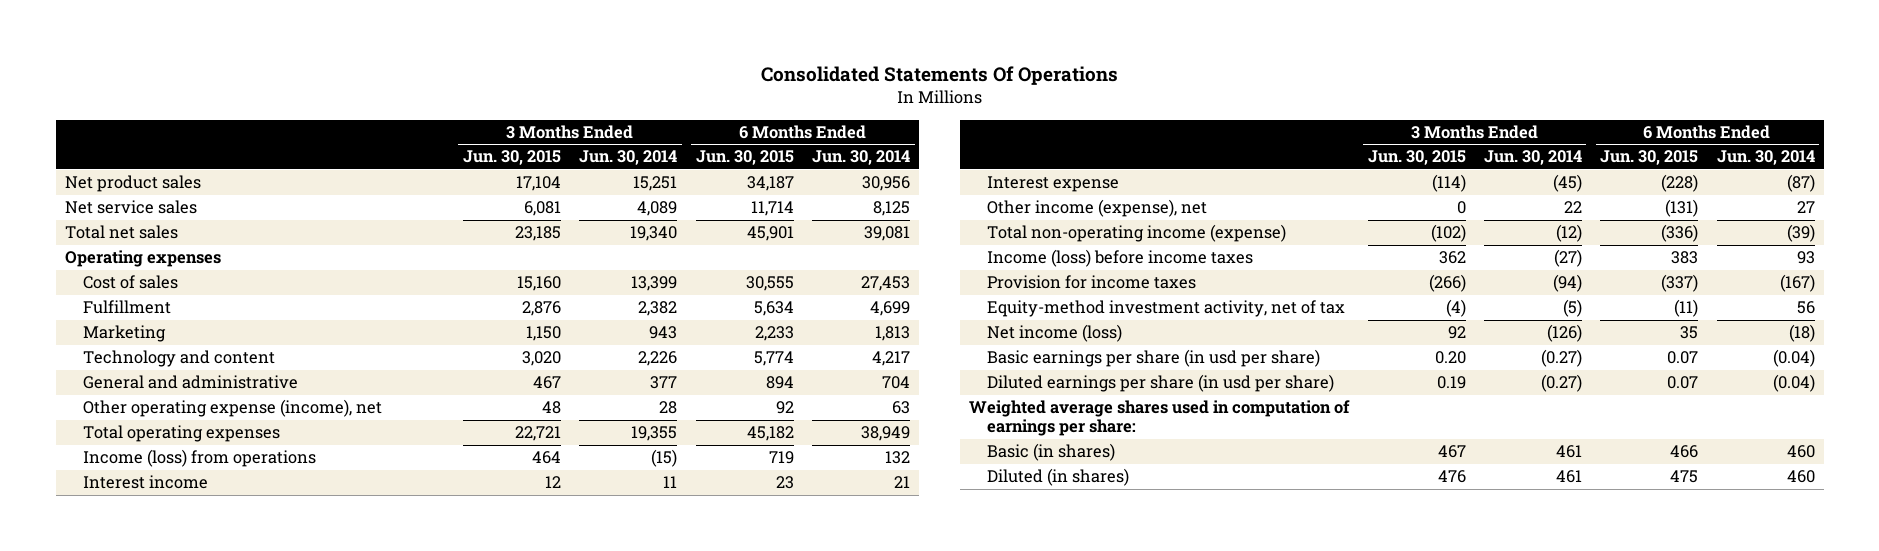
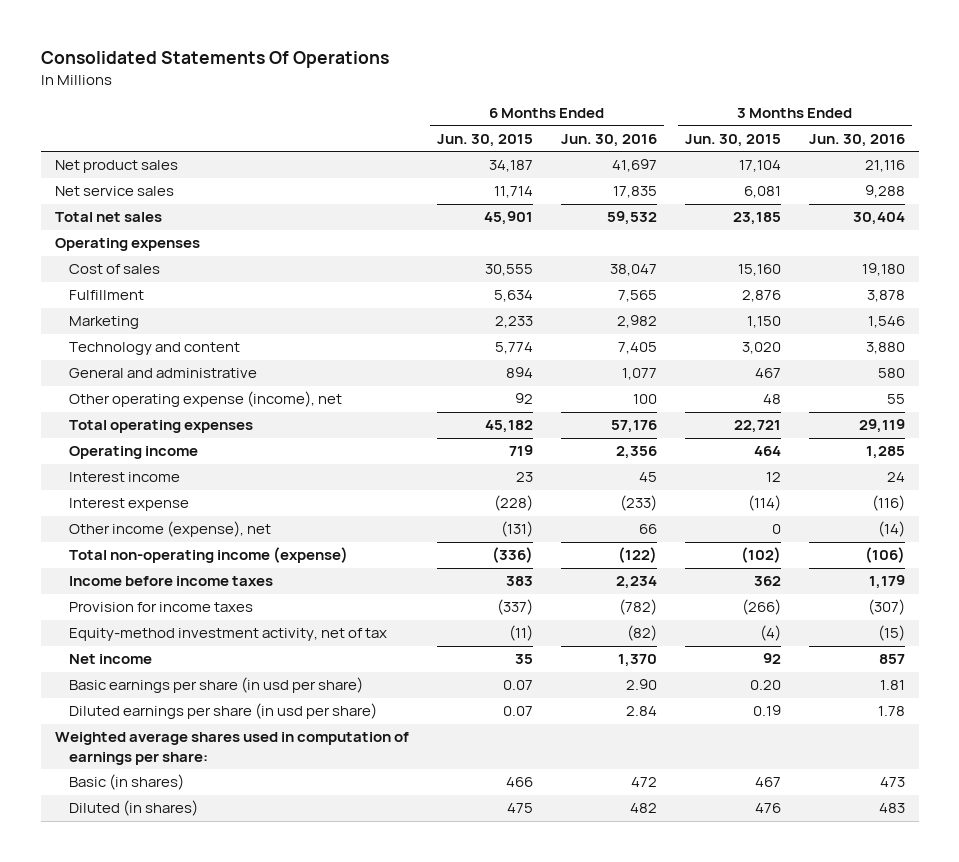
- | 3 Months Ended Jun. 30, 2015 | 3 Months Ended Jun. 30, 2014 | 6 Months Ended Jun. 30, 2015 | 6 Months Ended Jun. 30, 2014
+ | 6 Months Ended Jun. 30, 2015 | 6 Months Ended Jun. 30, 2016 | 3 Months Ended Jun. 30, 2015 | 3 Months Ended Jun. 30, 2016
- Income (loss) from operations | 464 | (15) | 719 | 132
+ Operating income | 719 | 2,356 | 464 | 1,285
- Income (loss) before income taxes | 362 | (27) | 383 | 93
+ Income before income taxes | 383 | 2,234 | 362 | 1,179
- Net income (loss) | 92 | (126) | 35 | (18)
+ Net income | 35 | 1,370 | 92 | 857

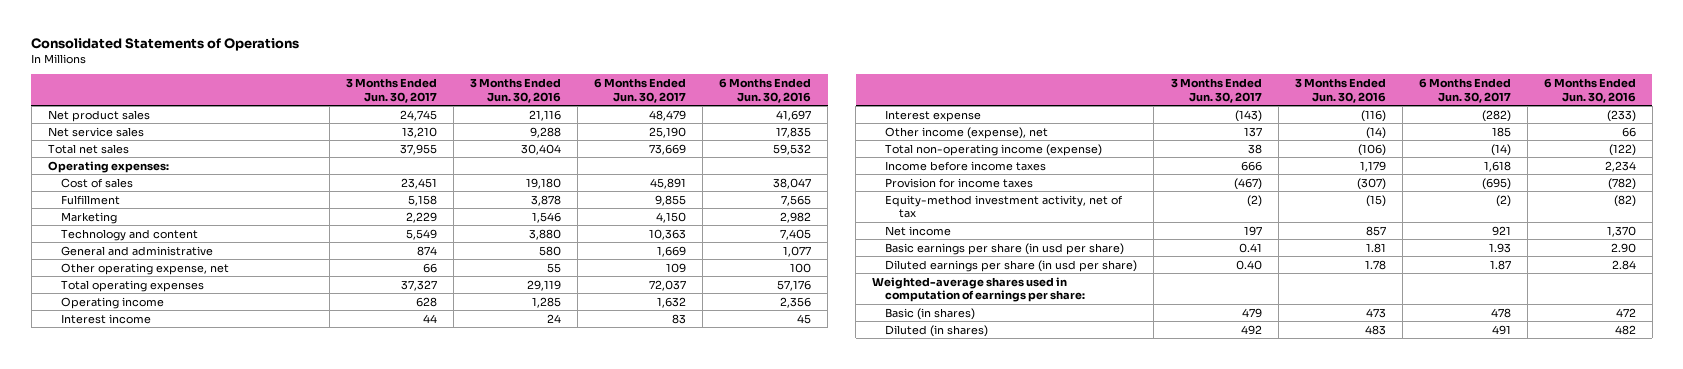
- Consolidated Statements Of Operations
+ Consolidated Statements of Operations
- | 6 Months Ended Jun. 30, 2015 | 6 Months Ended Jun. 30, 2016 | 3 Months Ended Jun. 30, 2015 | 3 Months Ended Jun. 30, 2016
+ | 3 Months Ended Jun. 30, 2017 | 3 Months Ended Jun. 30, 2016 | 6 Months Ended Jun. 30, 2017 | 6 Months Ended Jun. 30, 2016
- Operating expenses
+ Operating expenses:
- Other operating expense (income), net | 92 | 100 | 48 | 55
+ Other operating expense, net | 66 | 55 | 109 | 100
- Weighted average shares used in computation of earnings per share:
+ Weighted-average shares used in computation of earnings per share:

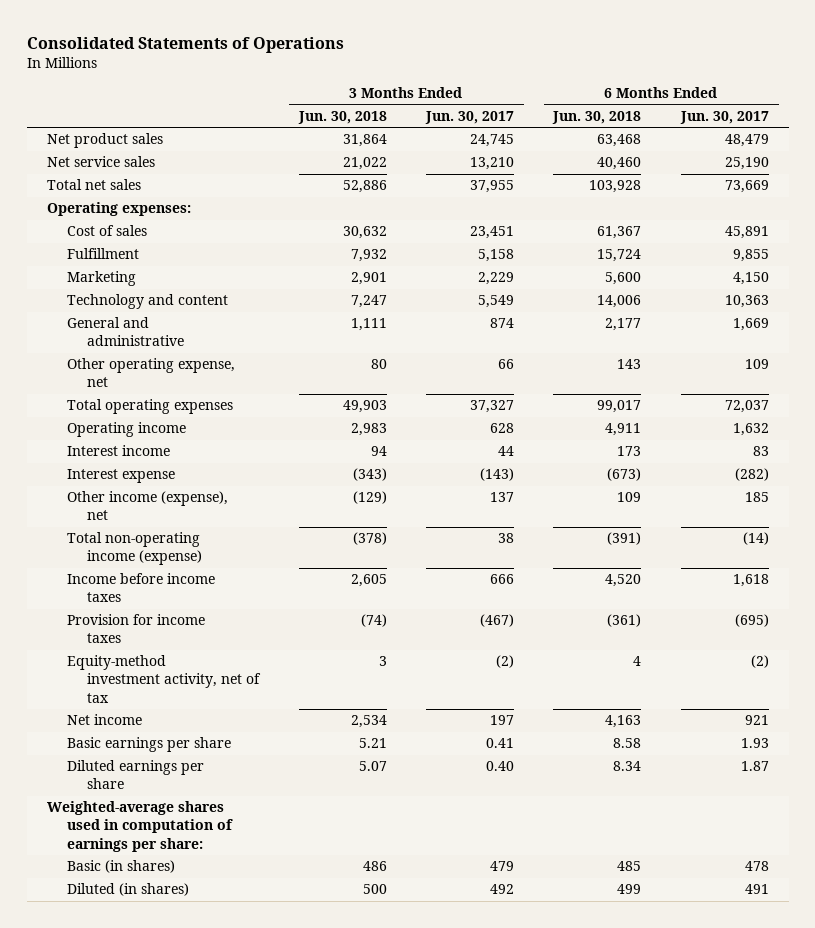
- | 3 Months Ended Jun. 30, 2017 | 3 Months Ended Jun. 30, 2016 | 6 Months Ended Jun. 30, 2017 | 6 Months Ended Jun. 30, 2016
+ | 3 Months Ended Jun. 30, 2018 | 3 Months Ended Jun. 30, 2017 | 6 Months Ended Jun. 30, 2018 | 6 Months Ended Jun. 30, 2017
- Basic earnings per share (in usd per share) | 0.41 | 1.81 | 1.93 | 2.90
- Diluted earnings per share (in usd per share) | 0.40 | 1.78 | 1.87 | 2.84
+ Basic earnings per share | 5.21 | 0.41 | 8.58 | 1.93
+ Diluted earnings per share | 5.07 | 0.40 | 8.34 | 1.87

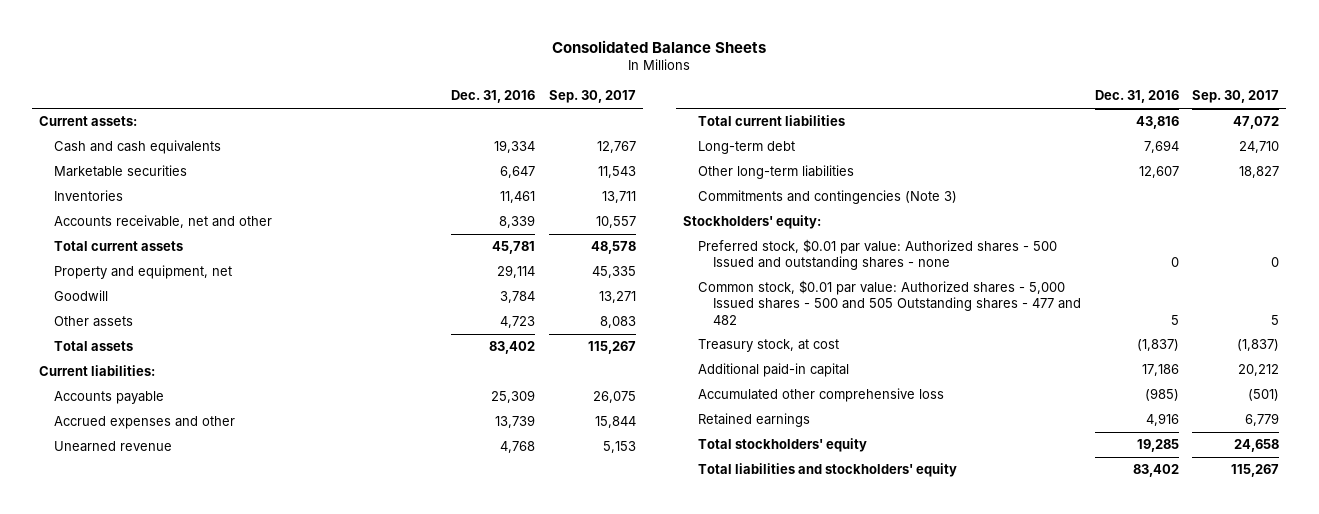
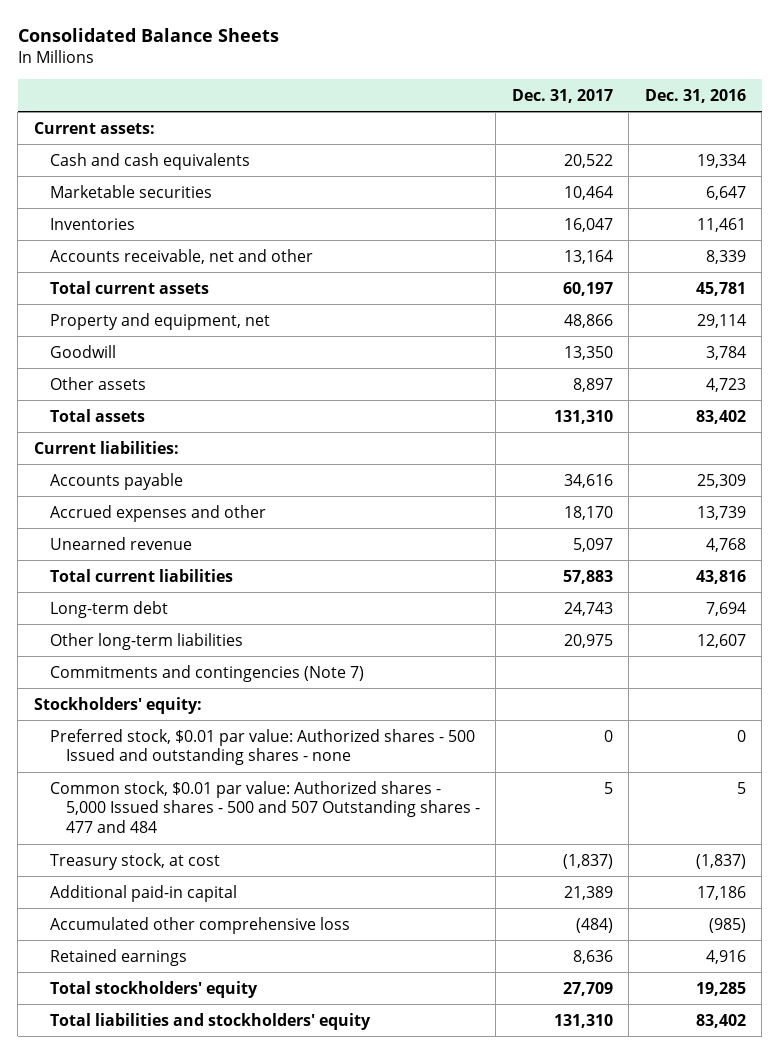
- | Dec. 31, 2016 | Sep. 30, 2017
+ | Dec. 31, 2017 | Dec. 31, 2016
- Commitments and contingencies (Note 3)
+ Commitments and contingencies (Note 7)
- Common stock, $0.01 par value: Authorized shares - 5,000 Issued shares - 500 and 505 Outstanding shares - 477 and 482 | 5 | 5
+ Common stock, $0.01 par value: Authorized shares - 5,000 Issued shares - 500 and 507 Outstanding shares - 477 and 484 | 5 | 5

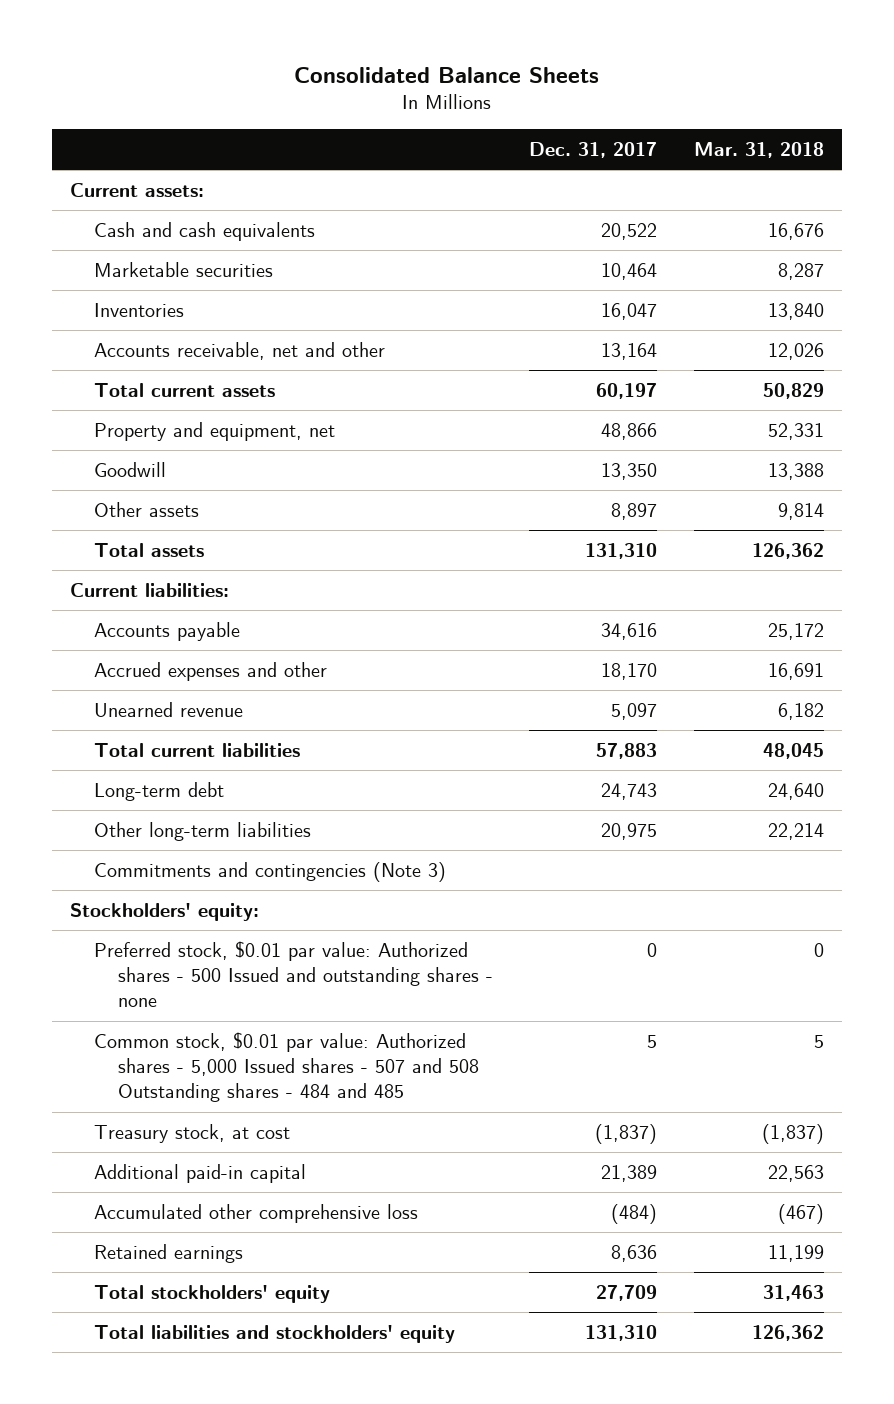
- | Dec. 31, 2017 | Dec. 31, 2016
+ | Dec. 31, 2017 | Mar. 31, 2018
- Commitments and contingencies (Note 7)
+ Commitments and contingencies (Note 3)
- Common stock, $0.01 par value: Authorized shares - 5,000 Issued shares - 500 and 507 Outstanding shares - 477 and 484 | 5 | 5
+ Common stock, $0.01 par value: Authorized shares - 5,000 Issued shares - 507 and 508 Outstanding shares - 484 and 485 | 5 | 5

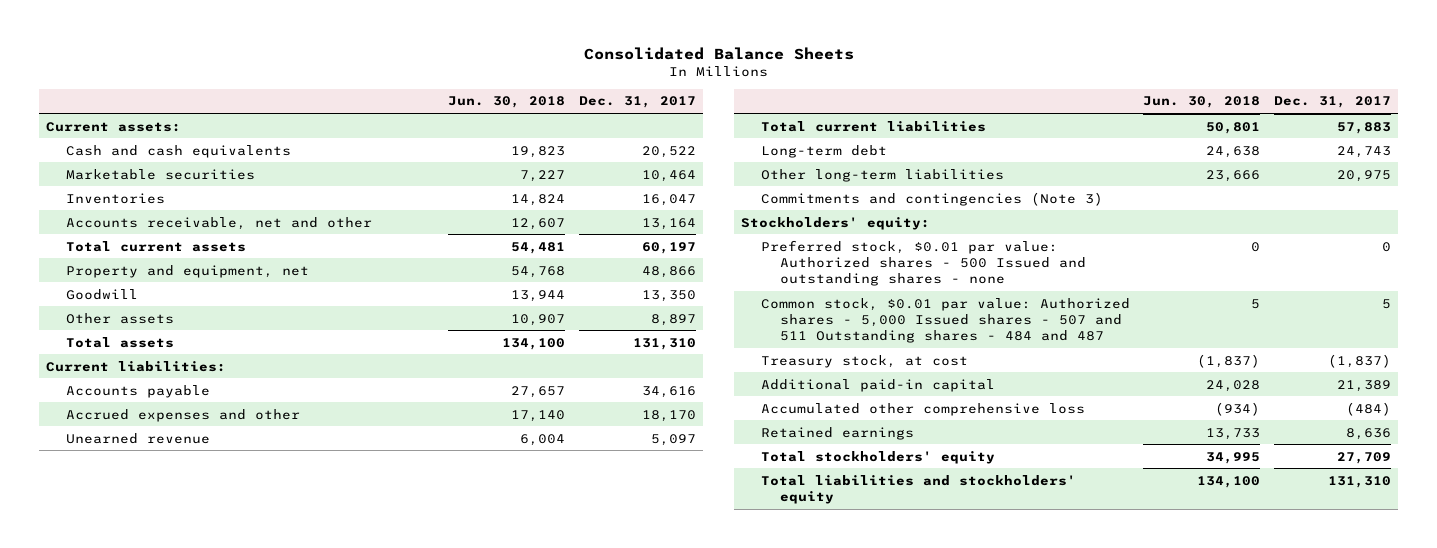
- | Dec. 31, 2017 | Mar. 31, 2018
+ | Jun. 30, 2018 | Dec. 31, 2017
- Common stock, $0.01 par value: Authorized shares - 5,000 Issued shares - 507 and 508 Outstanding shares - 484 and 485 | 5 | 5
+ Common stock, $0.01 par value: Authorized shares - 5,000 Issued shares - 507 and 511 Outstanding shares - 484 and 487 | 5 | 5

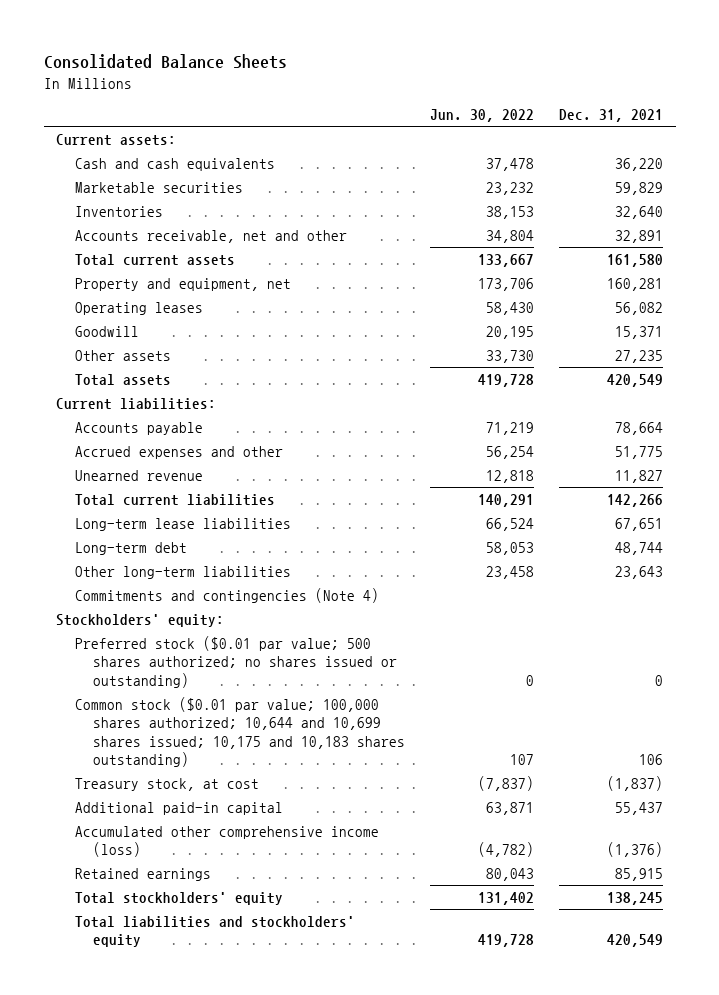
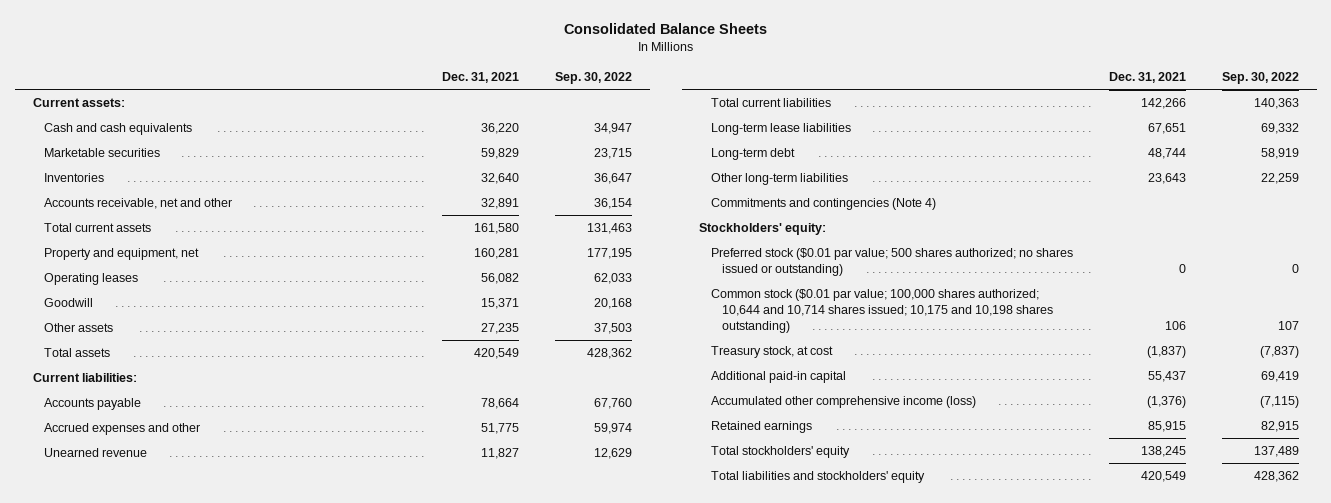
- | Jun. 30, 2022 | Dec. 31, 2021
+ | Dec. 31, 2021 | Sep. 30, 2022
- Common stock ($0.01 par value; 100,000 shares authorized; 10,644 and 10,699 shares issued; 10,175 and 10,183 shares outstanding) | 107 | 106
+ Common stock ($0.01 par value; 100,000 shares authorized; 10,644 and 10,714 shares issued; 10,175 and 10,198 shares outstanding) | 106 | 107

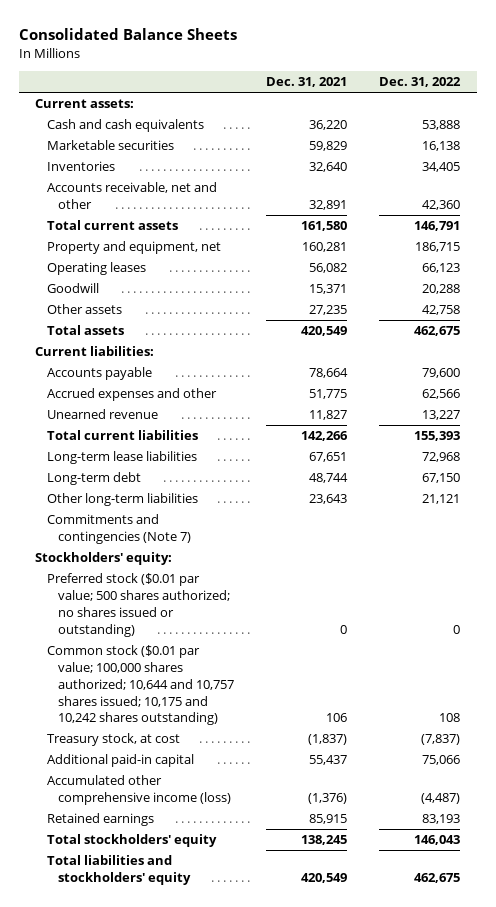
- | Dec. 31, 2021 | Sep. 30, 2022
+ | Dec. 31, 2021 | Dec. 31, 2022
- Commitments and contingencies (Note 4)
+ Commitments and contingencies (Note 7)
- Common stock ($0.01 par value; 100,000 shares authorized; 10,644 and 10,714 shares issued; 10,175 and 10,198 shares outstanding) | 106 | 107
+ Common stock ($0.01 par value; 100,000 shares authorized; 10,644 and 10,757 shares issued; 10,175 and 10,242 shares outstanding) | 106 | 108

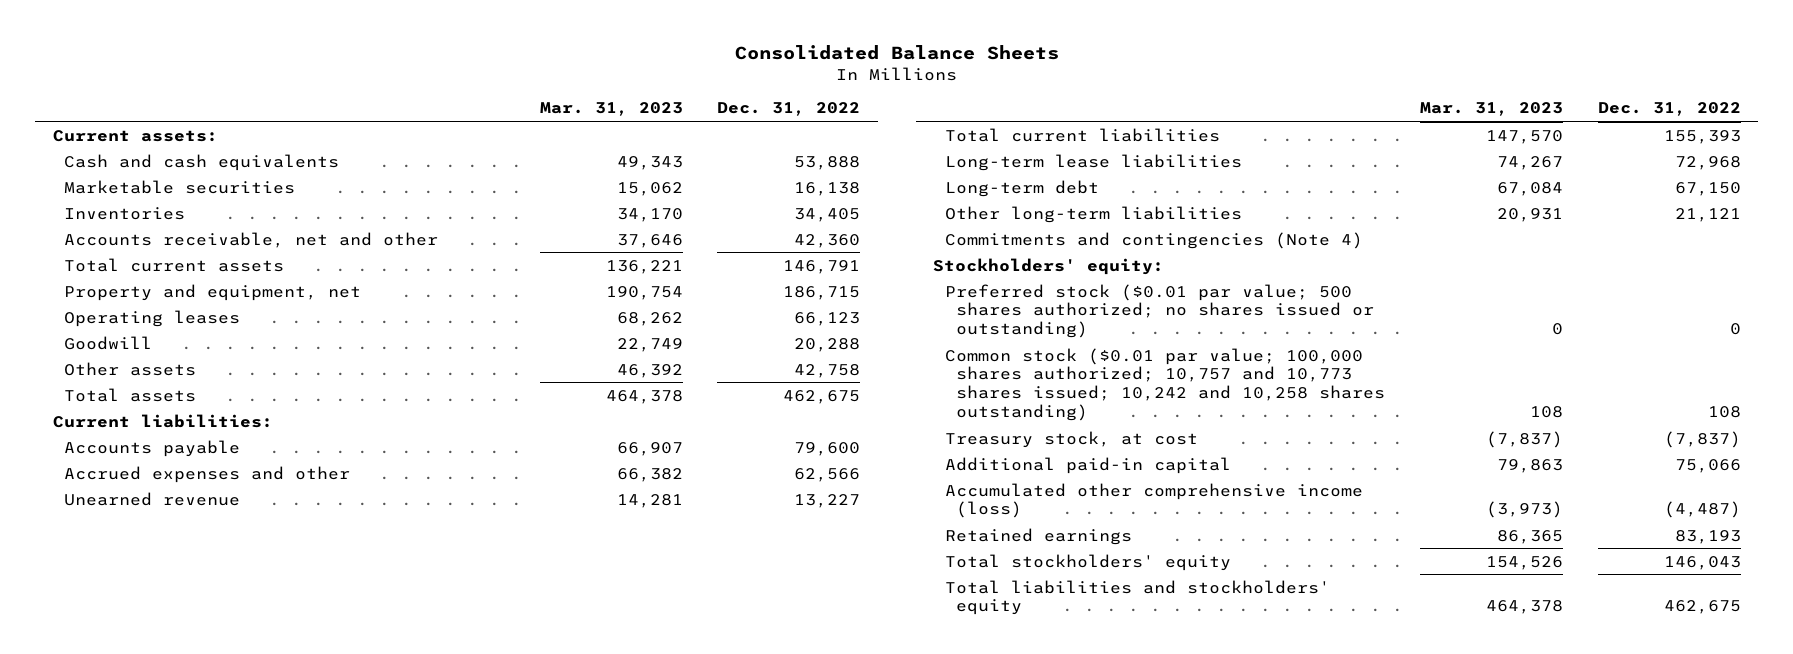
- | Dec. 31, 2021 | Dec. 31, 2022
+ | Mar. 31, 2023 | Dec. 31, 2022
- Commitments and contingencies (Note 7)
+ Commitments and contingencies (Note 4)
- Common stock ($0.01 par value; 100,000 shares authorized; 10,644 and 10,757 shares issued; 10,175 and 10,242 shares outstanding) | 106 | 108
+ Common stock ($0.01 par value; 100,000 shares authorized; 10,757 and 10,773 shares issued; 10,242 and 10,258 shares outstanding) | 108 | 108

